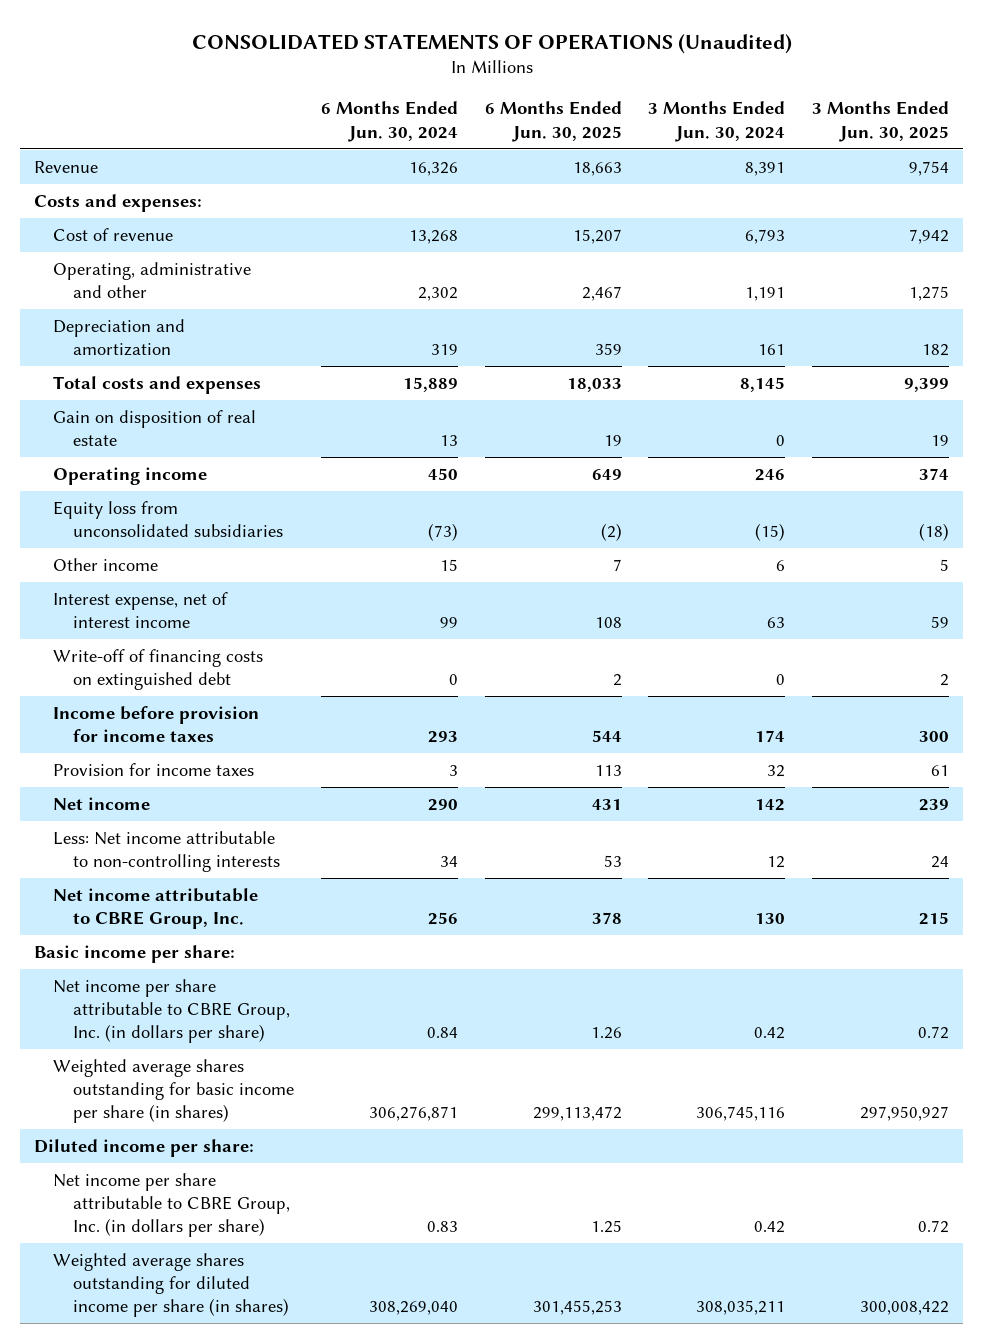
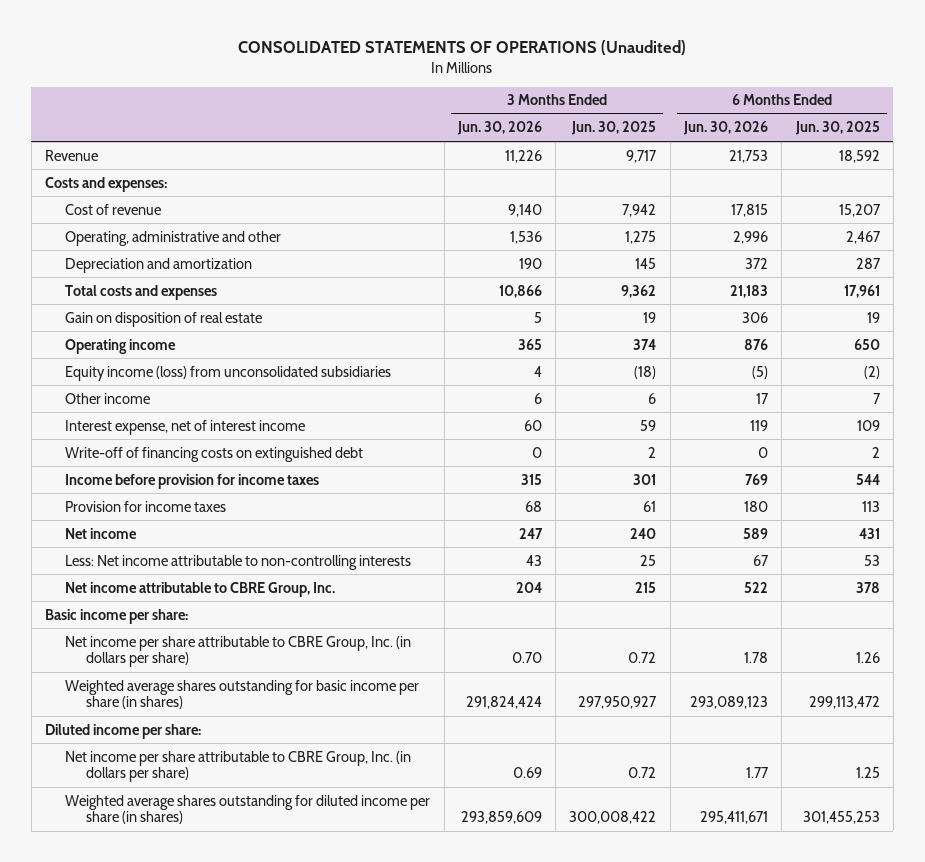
- | 6 Months Ended Jun. 30, 2024 | 6 Months Ended Jun. 30, 2025 | 3 Months Ended Jun. 30, 2024 | 3 Months Ended Jun. 30, 2025
+ | 3 Months Ended Jun. 30, 2026 | 3 Months Ended Jun. 30, 2025 | 6 Months Ended Jun. 30, 2026 | 6 Months Ended Jun. 30, 2025
- Revenue | 16,326 | 18,663 | 8,391 | 9,754
+ Revenue | 11,226 | 9,717 | 21,753 | 18,592
- Depreciation and amortization | 319 | 359 | 161 | 182
- Total costs and expenses | 15,889 | 18,033 | 8,145 | 9,399
+ Depreciation and amortization | 190 | 145 | 372 | 287
+ Total costs and expenses | 10,866 | 9,362 | 21,183 | 17,961
- Operating income | 450 | 649 | 246 | 374
- Equity loss from unconsolidated subsidiaries | (73) | (2) | (15) | (18)
- Other income | 15 | 7 | 6 | 5
- Interest expense, net of interest income | 99 | 108 | 63 | 59
+ Operating income | 365 | 374 | 876 | 650
+ Equity income (loss) from unconsolidated subsidiaries | 4 | (18) | (5) | (2)
+ Other income | 6 | 6 | 17 | 7
+ Interest expense, net of interest income | 60 | 59 | 119 | 109
- Income before provision for income taxes | 293 | 544 | 174 | 300
+ Income before provision for income taxes | 315 | 301 | 769 | 544
- Net income | 290 | 431 | 142 | 239
- Less: Net income attributable to non-controlling interests | 34 | 53 | 12 | 24
+ Net income | 247 | 240 | 589 | 431
+ Less: Net income attributable to non-controlling interests | 43 | 25 | 67 | 53

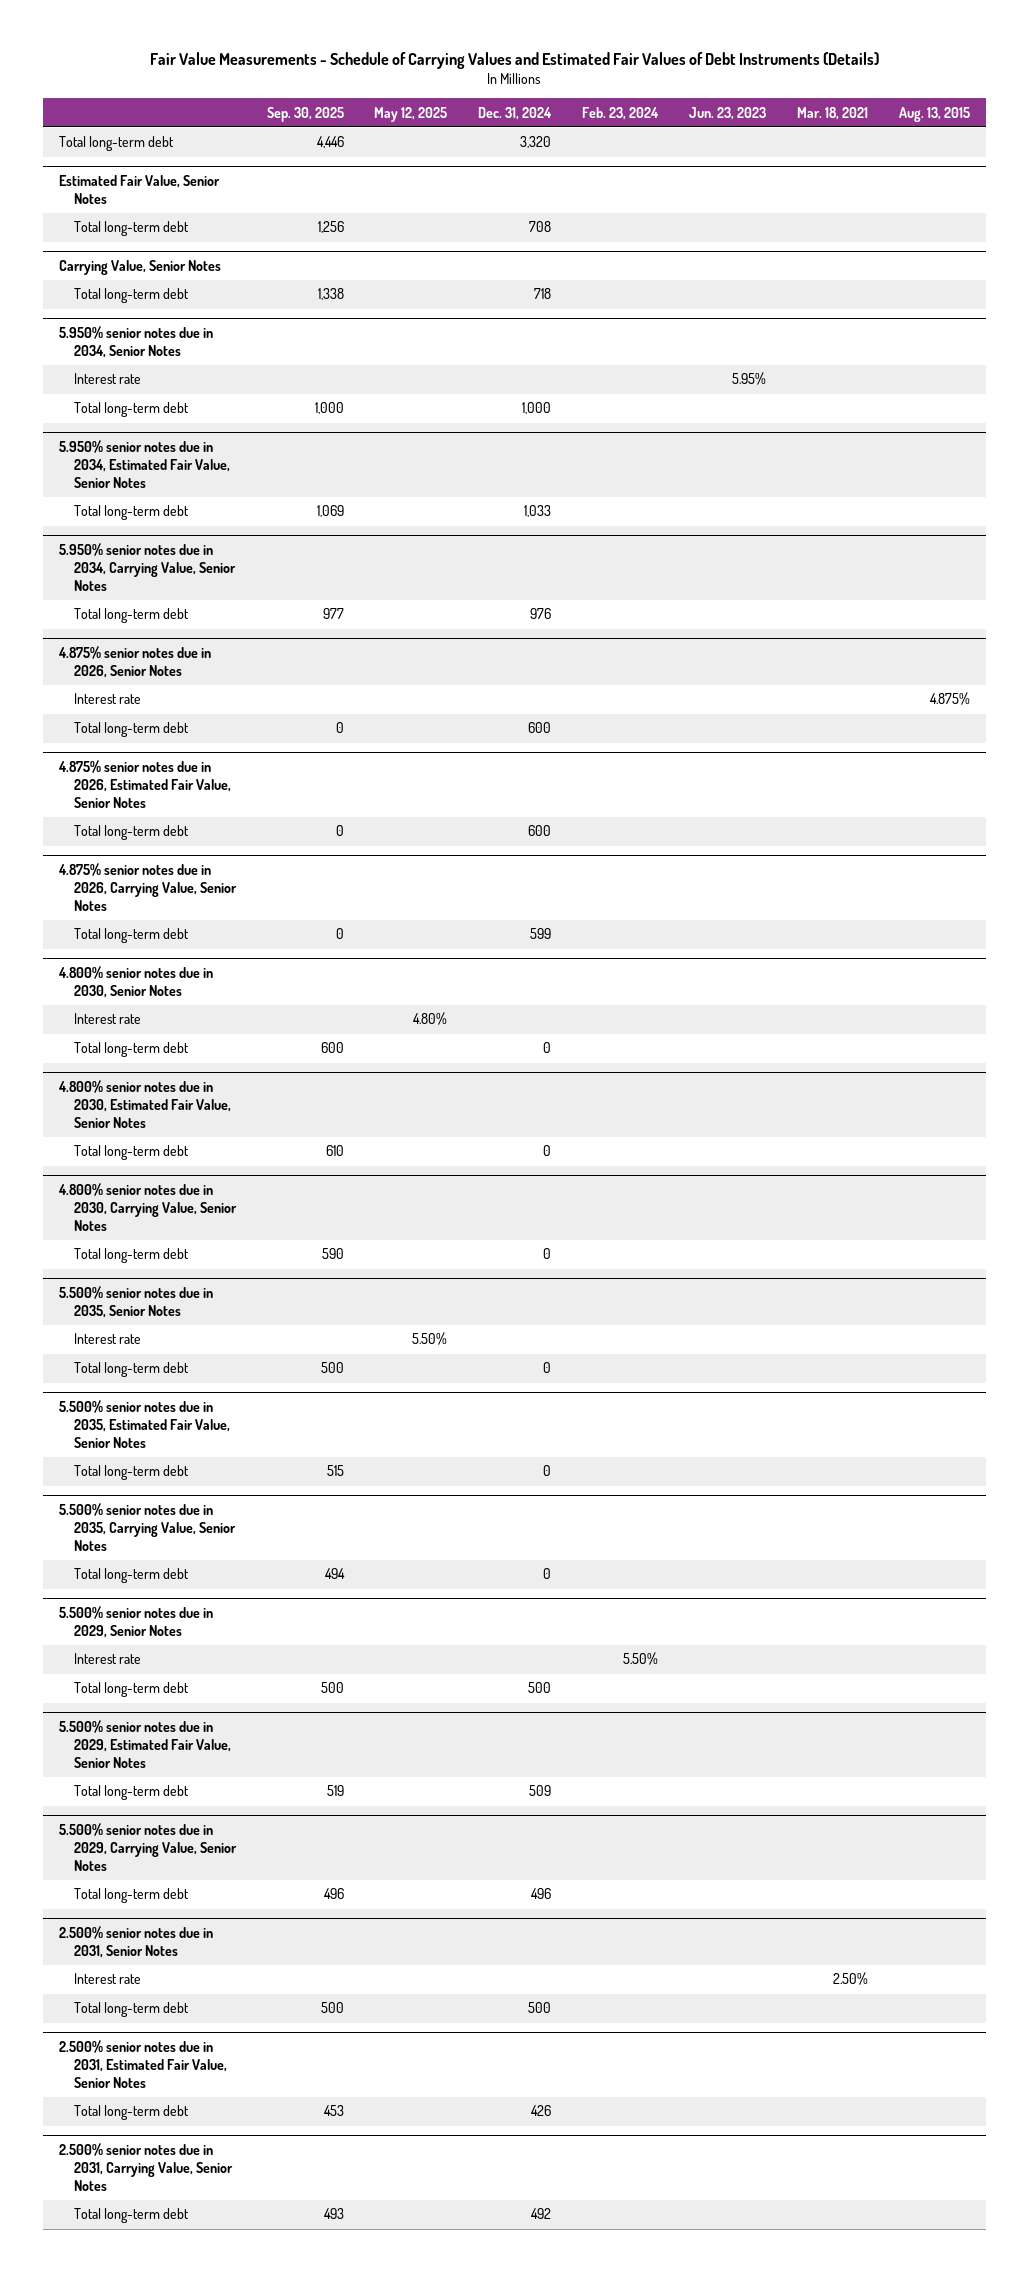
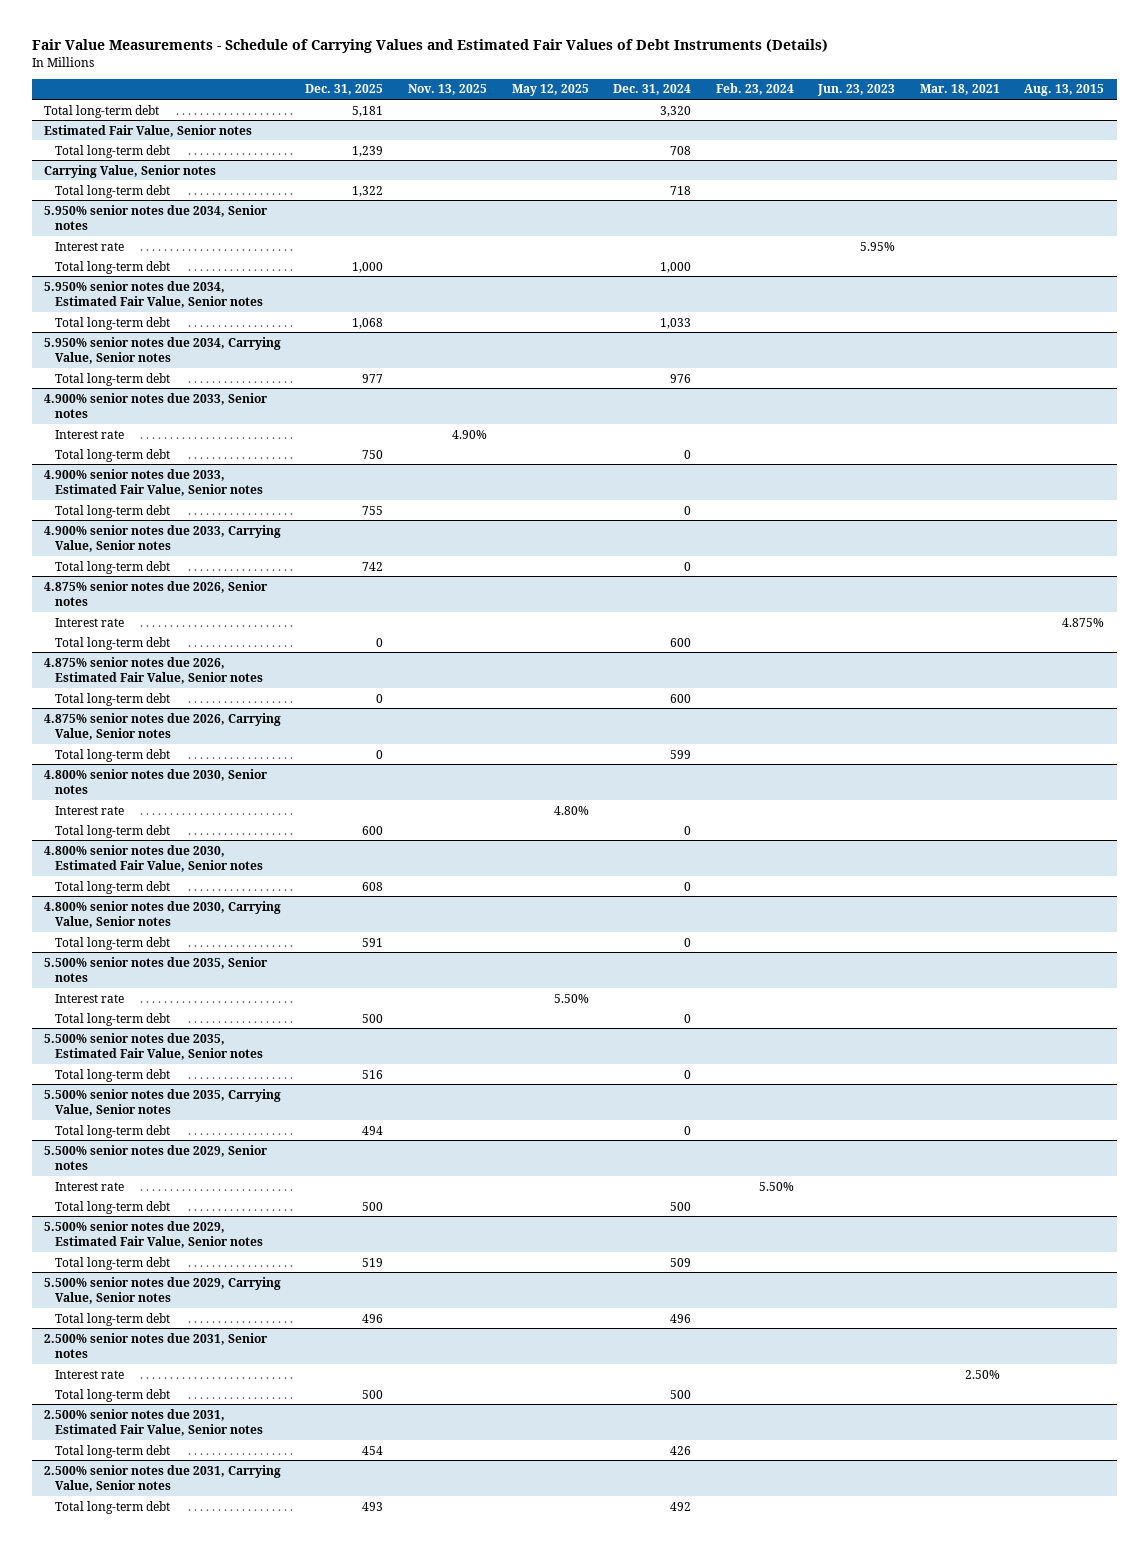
- | Sep. 30, 2025 | May 12, 2025 | Dec. 31, 2024 | Feb. 23, 2024 | Jun. 23, 2023 | Mar. 18, 2021 | Aug. 13, 2015
+ | Dec. 31, 2025 | Nov. 13, 2025 | May 12, 2025 | Dec. 31, 2024 | Feb. 23, 2024 | Jun. 23, 2023 | Mar. 18, 2021 | Aug. 13, 2015
- Estimated Fair Value, Senior Notes
+ Estimated Fair Value, Senior notes
- Carrying Value, Senior Notes
+ Carrying Value, Senior notes
- 5.950% senior notes due in 2034, Senior Notes
+ 5.950% senior notes due 2034, Senior notes
- 5.950% senior notes due in 2034, Estimated Fair Value, Senior Notes
+ 5.950% senior notes due 2034, Estimated Fair Value, Senior notes
- 5.950% senior notes due in 2034, Carrying Value, Senior Notes
+ 5.950% senior notes due 2034, Carrying Value, Senior notes
- 4.875% senior notes due in 2026, Senior Notes
+ 4.900% senior notes due 2033, Senior notes
+ Interest rate | | 4.90% | | | | | |
+ Total long-term debt | 750 | | | 0 | | | |
+ 4.900% senior notes due 2033, Estimated Fair Value, Senior notes
+ Total long-term debt | 755 | | | 0 | | | |
+ 4.900% senior notes due 2033, Carrying Value, Senior notes
+ Total long-term debt | 742 | | | 0 | | | |
+ 4.875% senior notes due 2026, Senior notes
- 4.875% senior notes due in 2026, Estimated Fair Value, Senior Notes
+ 4.875% senior notes due 2026, Estimated Fair Value, Senior notes
- 4.875% senior notes due in 2026, Carrying Value, Senior Notes
+ 4.875% senior notes due 2026, Carrying Value, Senior notes
- 4.800% senior notes due in 2030, Senior Notes
+ 4.800% senior notes due 2030, Senior notes
- 4.800% senior notes due in 2030, Estimated Fair Value, Senior Notes
+ 4.800% senior notes due 2030, Estimated Fair Value, Senior notes
- 4.800% senior notes due in 2030, Carrying Value, Senior Notes
+ 4.800% senior notes due 2030, Carrying Value, Senior notes
- 5.500% senior notes due in 2035, Senior Notes
+ 5.500% senior notes due 2035, Senior notes
- 5.500% senior notes due in 2035, Estimated Fair Value, Senior Notes
+ 5.500% senior notes due 2035, Estimated Fair Value, Senior notes
- 5.500% senior notes due in 2035, Carrying Value, Senior Notes
+ 5.500% senior notes due 2035, Carrying Value, Senior notes
- 5.500% senior notes due in 2029, Senior Notes
+ 5.500% senior notes due 2029, Senior notes
- 5.500% senior notes due in 2029, Estimated Fair Value, Senior Notes
+ 5.500% senior notes due 2029, Estimated Fair Value, Senior notes
- 5.500% senior notes due in 2029, Carrying Value, Senior Notes
+ 5.500% senior notes due 2029, Carrying Value, Senior notes
- 2.500% senior notes due in 2031, Senior Notes
+ 2.500% senior notes due 2031, Senior notes
- 2.500% senior notes due in 2031, Estimated Fair Value, Senior Notes
+ 2.500% senior notes due 2031, Estimated Fair Value, Senior notes
- 2.500% senior notes due in 2031, Carrying Value, Senior Notes
+ 2.500% senior notes due 2031, Carrying Value, Senior notes

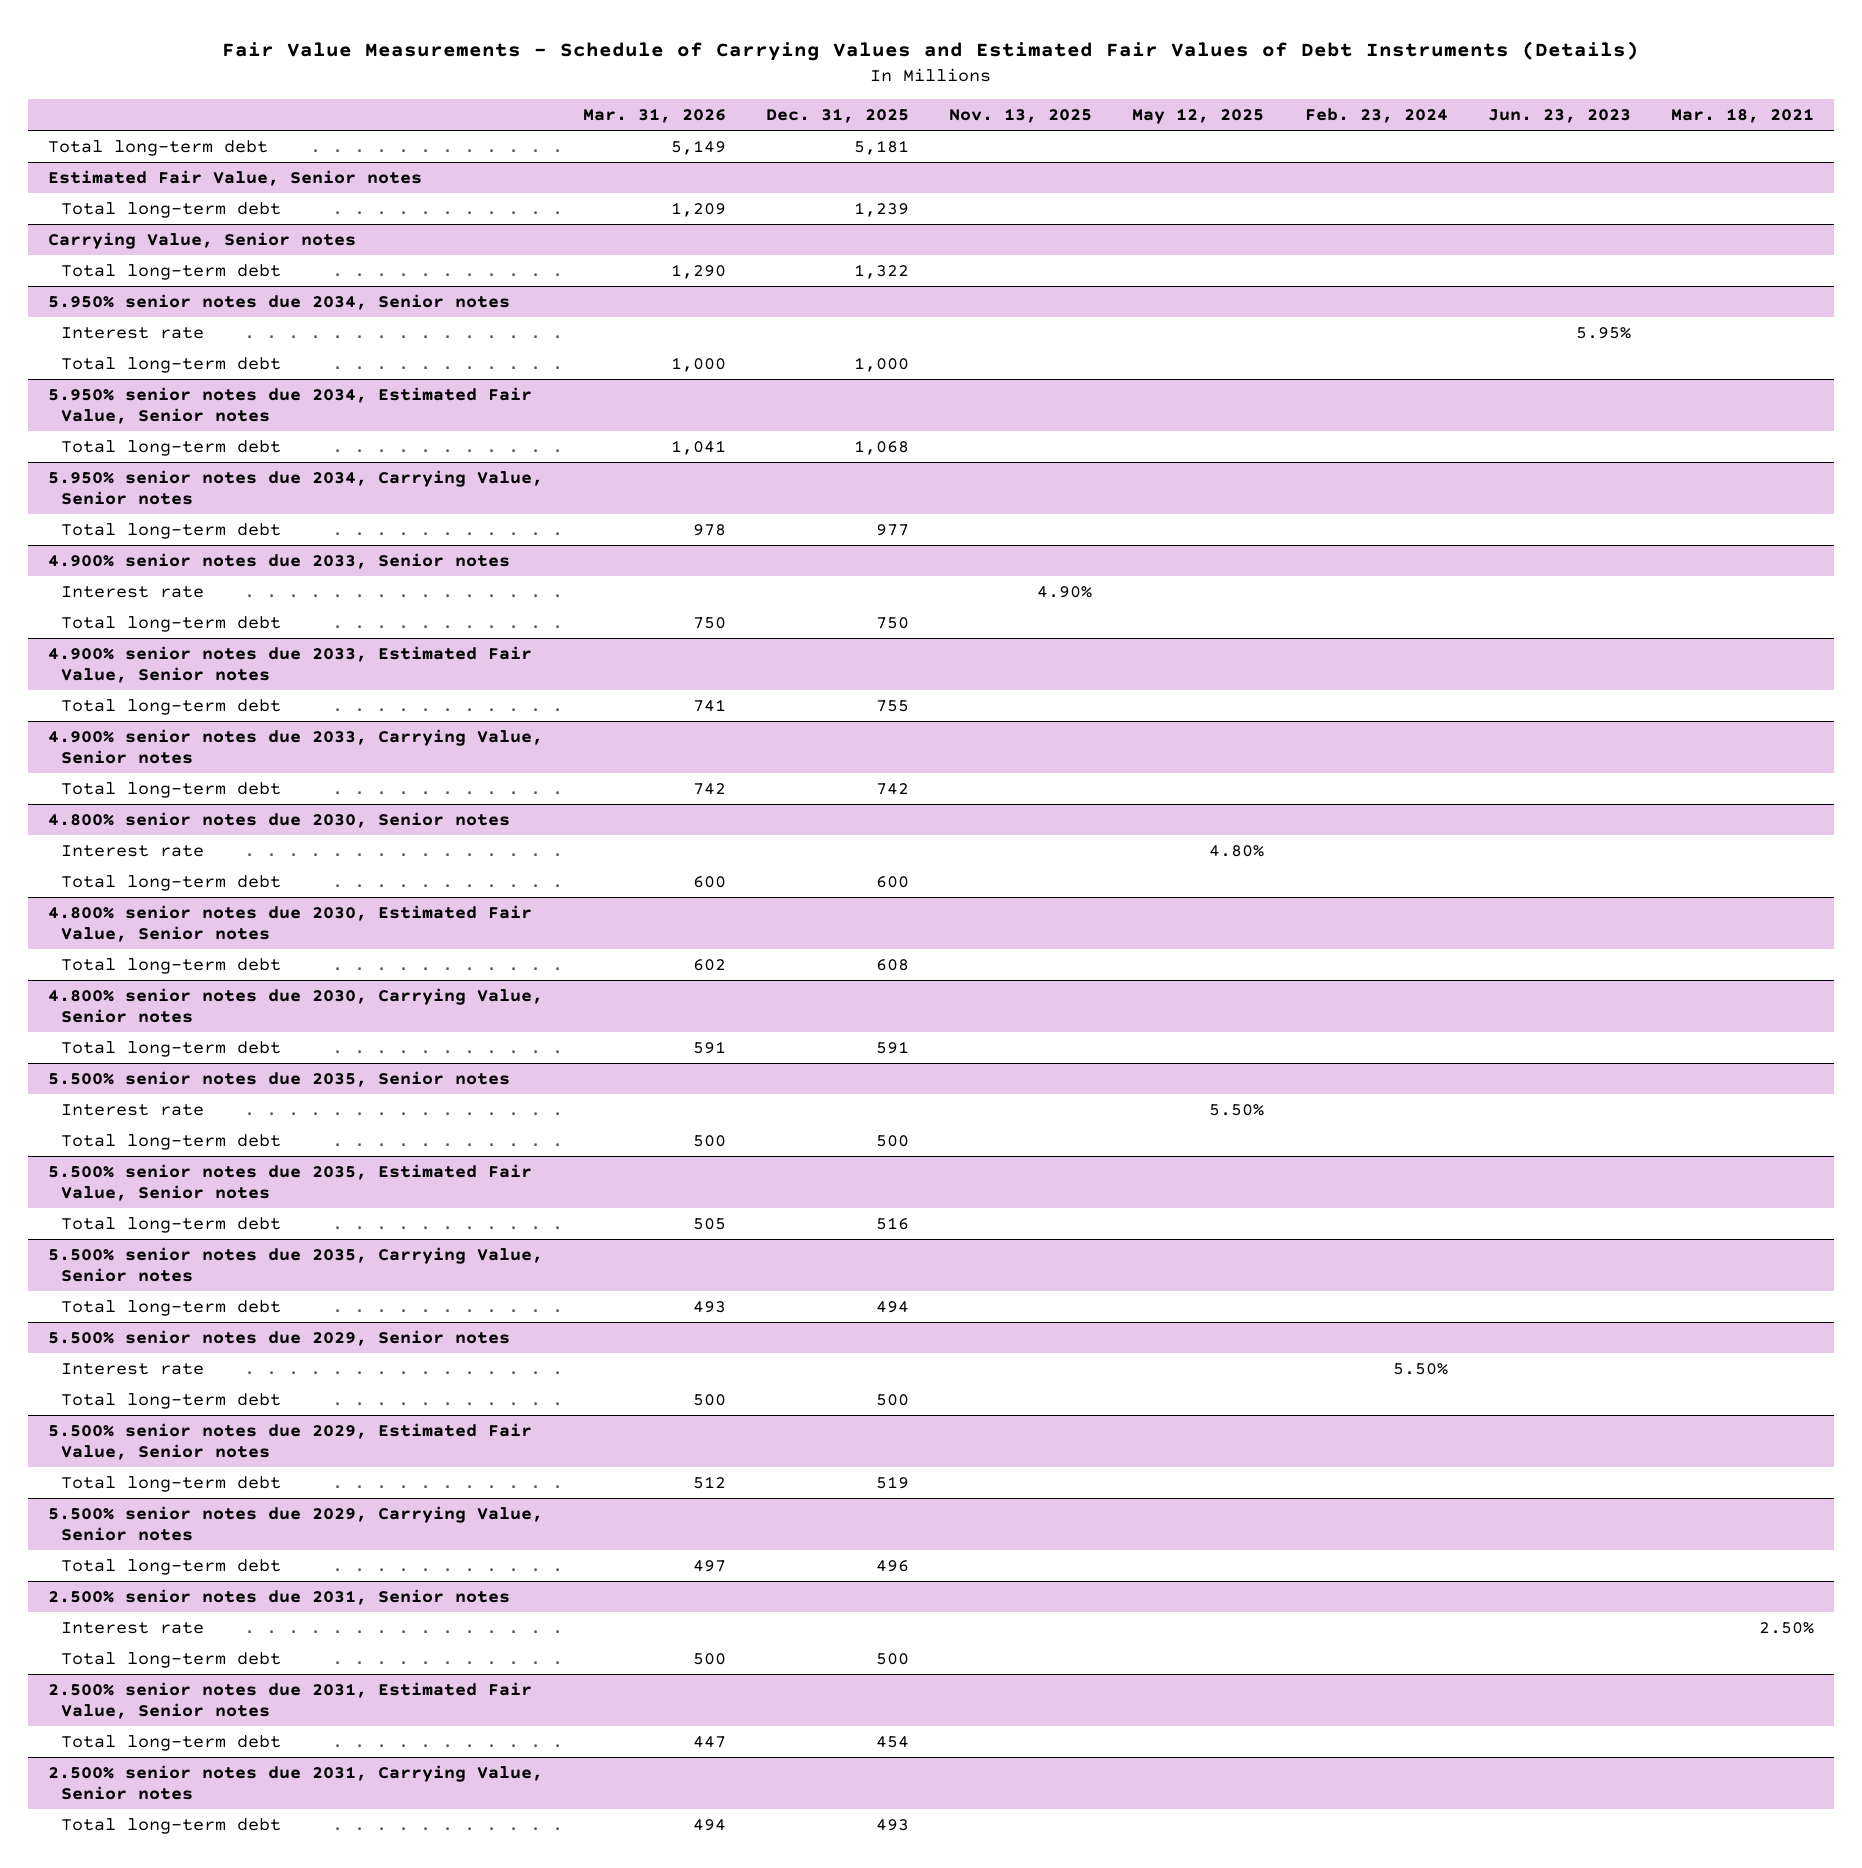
- | Dec. 31, 2025 | Nov. 13, 2025 | May 12, 2025 | Dec. 31, 2024 | Feb. 23, 2024 | Jun. 23, 2023 | Mar. 18, 2021 | Aug. 13, 2015
+ | Mar. 31, 2026 | Dec. 31, 2025 | Nov. 13, 2025 | May 12, 2025 | Feb. 23, 2024 | Jun. 23, 2023 | Mar. 18, 2021
- 4.875% senior notes due 2026, Senior notes
- Interest rate | | | | | | | | 4.875%
- Total long-term debt | 0 | | | 600 | | | |
- 4.875% senior notes due 2026, Estimated Fair Value, Senior notes
- Total long-term debt | 0 | | | 600 | | | |
- 4.875% senior notes due 2026, Carrying Value, Senior notes
- Total long-term debt | 0 | | | 599 | | | |

